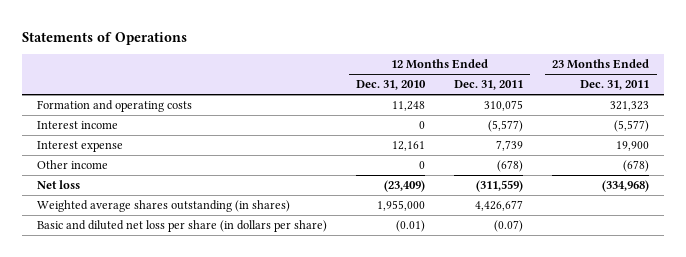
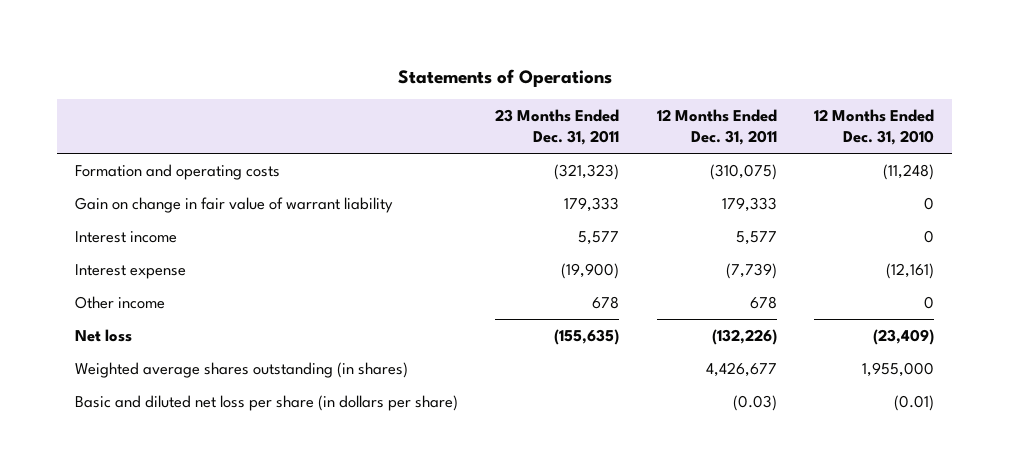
- | 12 Months Ended Dec. 31, 2010 | 12 Months Ended Dec. 31, 2011 | 23 Months Ended Dec. 31, 2011
+ | 23 Months Ended Dec. 31, 2011 | 12 Months Ended Dec. 31, 2011 | 12 Months Ended Dec. 31, 2010
- Formation and operating costs | 11,248 | 310,075 | 321,323
- Interest income | 0 | (5,577) | (5,577)
- Interest expense | 12,161 | 7,739 | 19,900
- Other income | 0 | (678) | (678)
- Net loss | (23,409) | (311,559) | (334,968)
+ Formation and operating costs | (321,323) | (310,075) | (11,248)
+ Gain on change in fair value of warrant liability | 179,333 | 179,333 | 0
+ Interest income | 5,577 | 5,577 | 0
+ Interest expense | (19,900) | (7,739) | (12,161)
+ Other income | 678 | 678 | 0
+ Net loss | (155,635) | (132,226) | (23,409)
- Basic and diluted net loss per share (in dollars per share) | (0.01) | (0.07) |
+ Basic and diluted net loss per share (in dollars per share) | | (0.03) | (0.01)

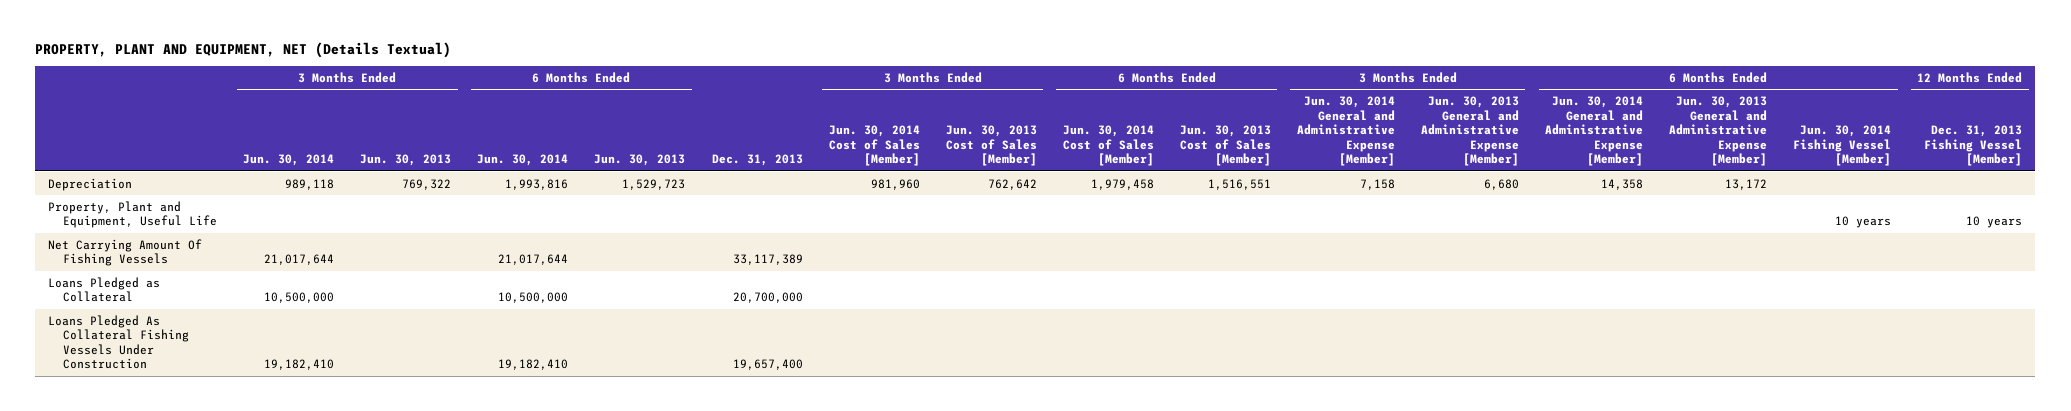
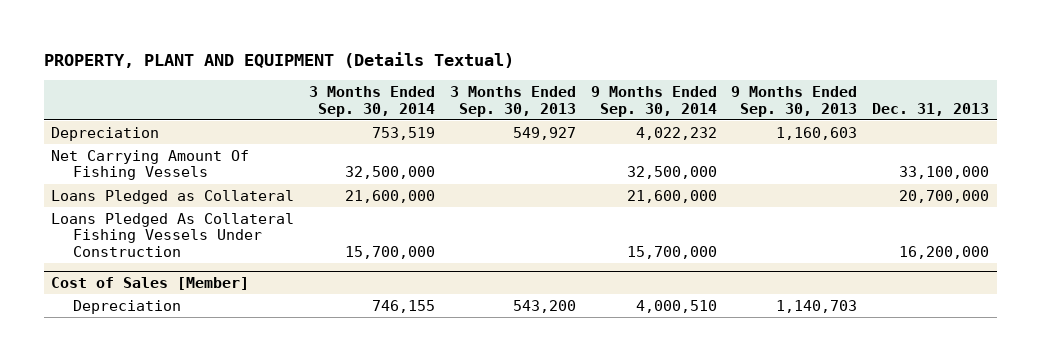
- PROPERTY, PLANT AND EQUIPMENT, NET (Details Textual)
+ PROPERTY, PLANT AND EQUIPMENT (Details Textual)
- | 3 Months Ended Jun. 30, 2014 | 3 Months Ended Jun. 30, 2013 | 6 Months Ended Jun. 30, 2014 | 6 Months Ended Jun. 30, 2013 | Dec. 31, 2013 | 3 Months Ended Jun. 30, 2014 Cost of Sales [Member] | 3 Months Ended Jun. 30, 2013 Cost of Sales [Member] | 6 Months Ended Jun. 30, 2014 Cost of Sales [Member] | 6 Months Ended Jun. 30, 2013 Cost of Sales [Member] | 3 Months Ended Jun. 30, 2014 General and Administrative Expense [Member] | 3 Months Ended Jun. 30, 2013 General and Administrative Expense [Member] | 6 Months Ended Jun. 30, 2014 General and Administrative Expense [Member] | 6 Months Ended Jun. 30, 2013 General and Administrative Expense [Member] | 6 Months Ended Jun. 30, 2014 Fishing Vessel [Member] | 12 Months Ended Dec. 31, 2013 Fishing Vessel [Member]
+ | 3 Months Ended Sep. 30, 2014 | 3 Months Ended Sep. 30, 2013 | 9 Months Ended Sep. 30, 2014 | 9 Months Ended Sep. 30, 2013 | Dec. 31, 2013
- Property, Plant and Equipment, Useful Life | | | | | | | | | | | | | | 10 years | 10 years
- Net Carrying Amount Of Fishing Vessels | 21,017,644 | | 21,017,644 | | 33,117,389 | | | | | | | | | |
+ Net Carrying Amount Of Fishing Vessels | 32,500,000 | | 32,500,000 | | 33,100,000
- Loans Pledged As Collateral Fishing Vessels Under Construction | 19,182,410 | | 19,182,410 | | 19,657,400 | | | | | | | | | |
+ Loans Pledged As Collateral Fishing Vessels Under Construction | 15,700,000 | | 15,700,000 | | 16,200,000
+ Cost of Sales [Member]
+ Depreciation | 746,155 | 543,200 | 4,000,510 | 1,140,703 |

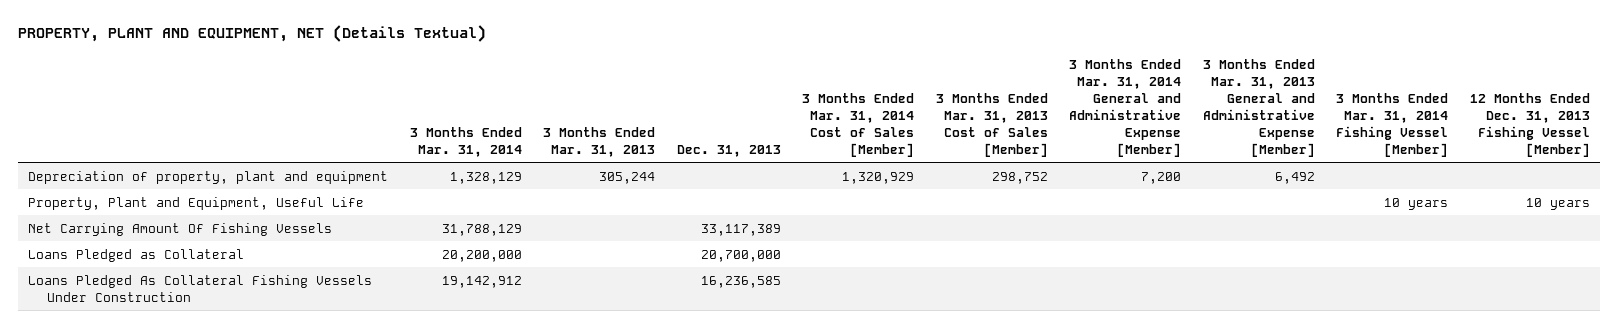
- PROPERTY, PLANT AND EQUIPMENT (Details Textual)
+ PROPERTY, PLANT AND EQUIPMENT, NET (Details Textual)
- | 3 Months Ended Sep. 30, 2014 | 3 Months Ended Sep. 30, 2013 | 9 Months Ended Sep. 30, 2014 | 9 Months Ended Sep. 30, 2013 | Dec. 31, 2013
+ | 3 Months Ended Mar. 31, 2014 | 3 Months Ended Mar. 31, 2013 | Dec. 31, 2013 | 3 Months Ended Mar. 31, 2014 Cost of Sales [Member] | 3 Months Ended Mar. 31, 2013 Cost of Sales [Member] | 3 Months Ended Mar. 31, 2014 General and Administrative Expense [Member] | 3 Months Ended Mar. 31, 2013 General and Administrative Expense [Member] | 3 Months Ended Mar. 31, 2014 Fishing Vessel [Member] | 12 Months Ended Dec. 31, 2013 Fishing Vessel [Member]
- Depreciation | 753,519 | 549,927 | 4,022,232 | 1,160,603 |
- Net Carrying Amount Of Fishing Vessels | 32,500,000 | | 32,500,000 | | 33,100,000
+ Depreciation of property, plant and equipment | 1,328,129 | 305,244 | | 1,320,929 | 298,752 | 7,200 | 6,492 | |
+ Property, Plant and Equipment, Useful Life | | | | | | | | 10 years | 10 years
+ Net Carrying Amount Of Fishing Vessels | 31,788,129 | | 33,117,389 | | | | | |
- Loans Pledged As Collateral Fishing Vessels Under Construction | 15,700,000 | | 15,700,000 | | 16,200,000
- Cost of Sales [Member]
- Depreciation | 746,155 | 543,200 | 4,000,510 | 1,140,703 |
+ Loans Pledged As Collateral Fishing Vessels Under Construction | 19,142,912 | | 16,236,585 | | | | | |

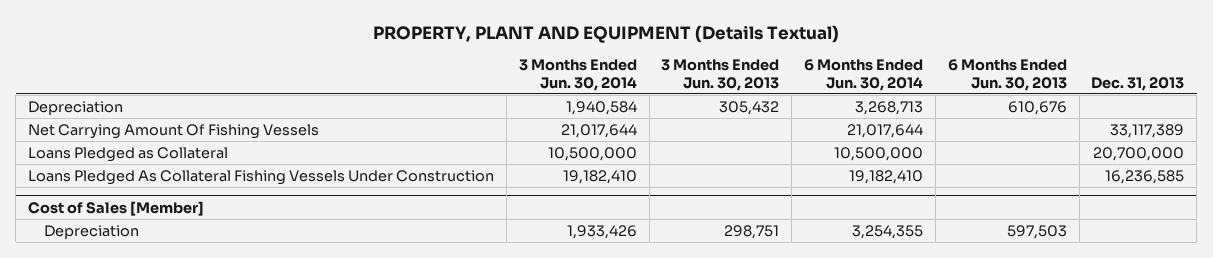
- PROPERTY, PLANT AND EQUIPMENT, NET (Details Textual)
+ PROPERTY, PLANT AND EQUIPMENT (Details Textual)
- | 3 Months Ended Mar. 31, 2014 | 3 Months Ended Mar. 31, 2013 | Dec. 31, 2013 | 3 Months Ended Mar. 31, 2014 Cost of Sales [Member] | 3 Months Ended Mar. 31, 2013 Cost of Sales [Member] | 3 Months Ended Mar. 31, 2014 General and Administrative Expense [Member] | 3 Months Ended Mar. 31, 2013 General and Administrative Expense [Member] | 3 Months Ended Mar. 31, 2014 Fishing Vessel [Member] | 12 Months Ended Dec. 31, 2013 Fishing Vessel [Member]
+ | 3 Months Ended Jun. 30, 2014 | 3 Months Ended Jun. 30, 2013 | 6 Months Ended Jun. 30, 2014 | 6 Months Ended Jun. 30, 2013 | Dec. 31, 2013
- Depreciation of property, plant and equipment | 1,328,129 | 305,244 | | 1,320,929 | 298,752 | 7,200 | 6,492 | |
- Property, Plant and Equipment, Useful Life | | | | | | | | 10 years | 10 years
+ Depreciation | 1,940,584 | 305,432 | 3,268,713 | 610,676 |
+ Cost of Sales [Member]
+ Depreciation | 1,933,426 | 298,751 | 3,254,355 | 597,503 |

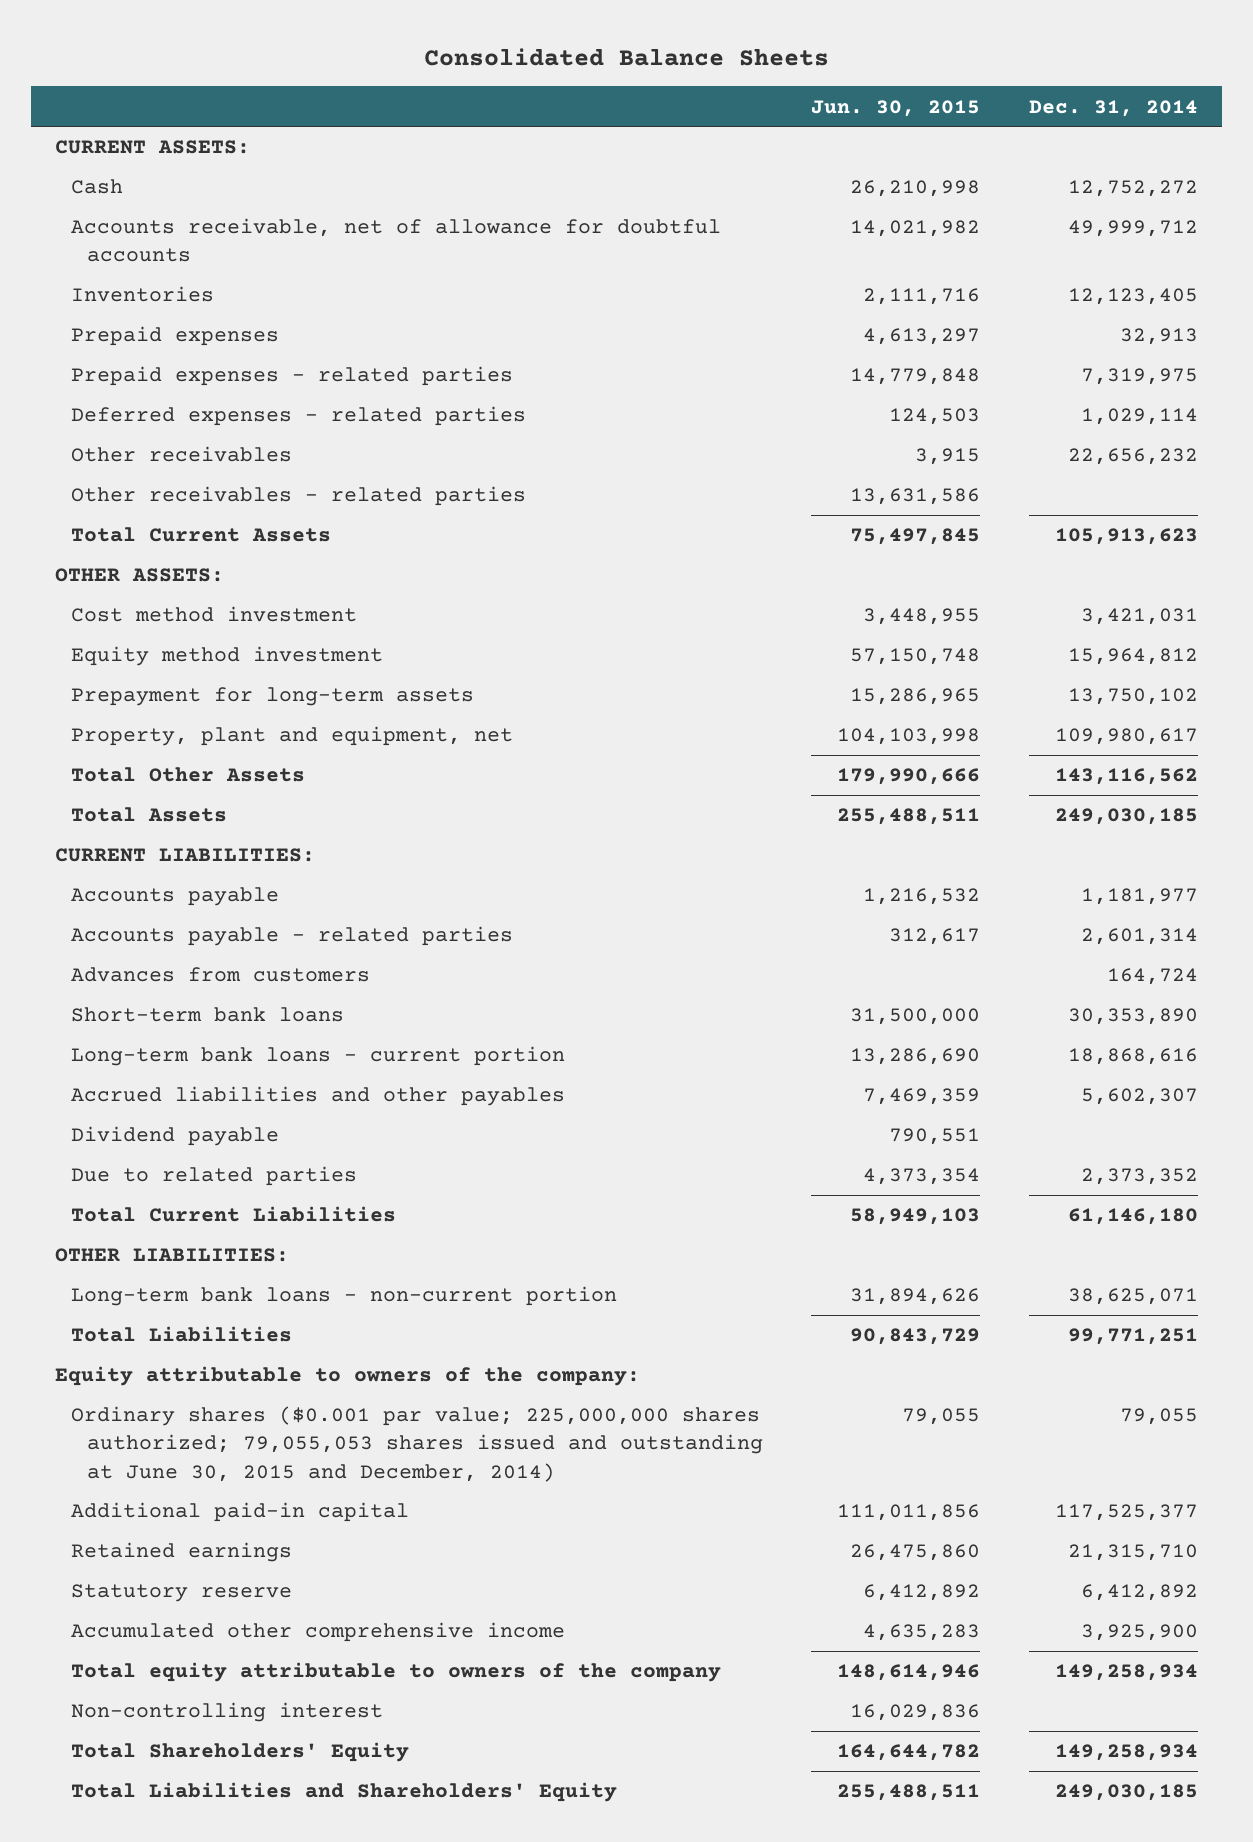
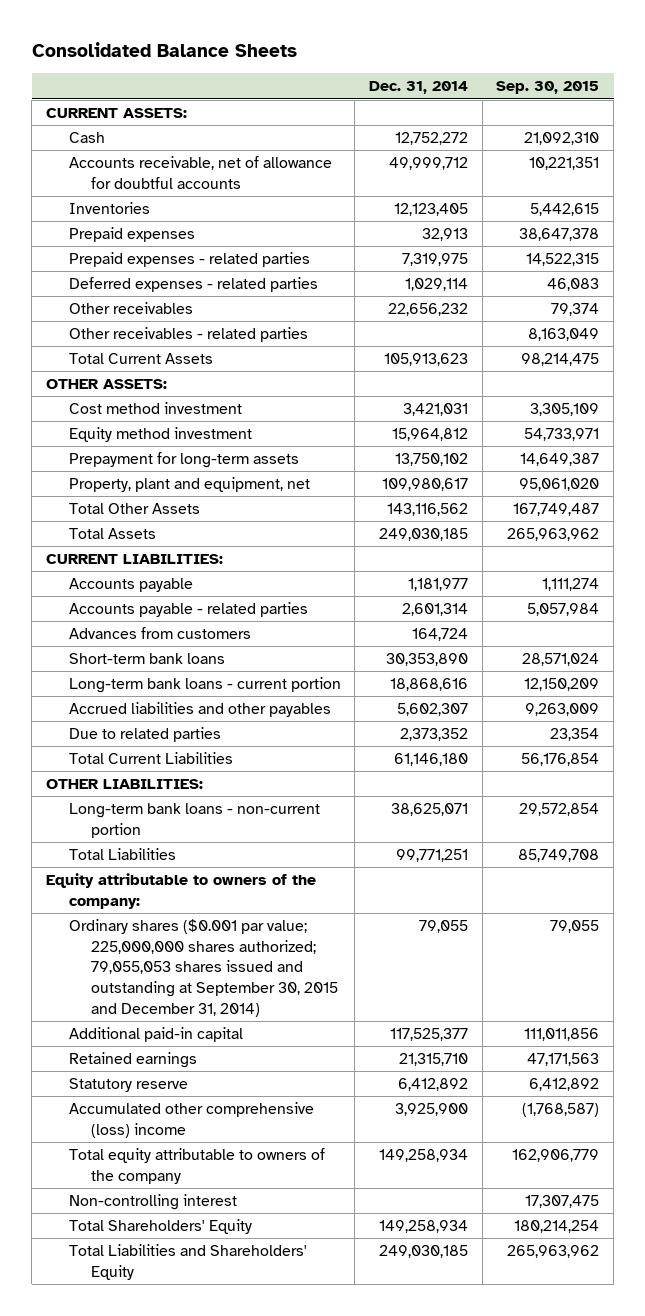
- | Jun. 30, 2015 | Dec. 31, 2014
+ | Dec. 31, 2014 | Sep. 30, 2015
- Dividend payable | 790,551 |
- Ordinary shares ($0.001 par value; 225,000,000 shares authorized; 79,055,053 shares issued and outstanding at June 30, 2015 and December, 2014) | 79,055 | 79,055
+ Ordinary shares ($0.001 par value; 225,000,000 shares authorized; 79,055,053 shares issued and outstanding at September 30, 2015 and December 31, 2014) | 79,055 | 79,055
- Accumulated other comprehensive income | 4,635,283 | 3,925,900
+ Accumulated other comprehensive (loss) income | 3,925,900 | (1,768,587)

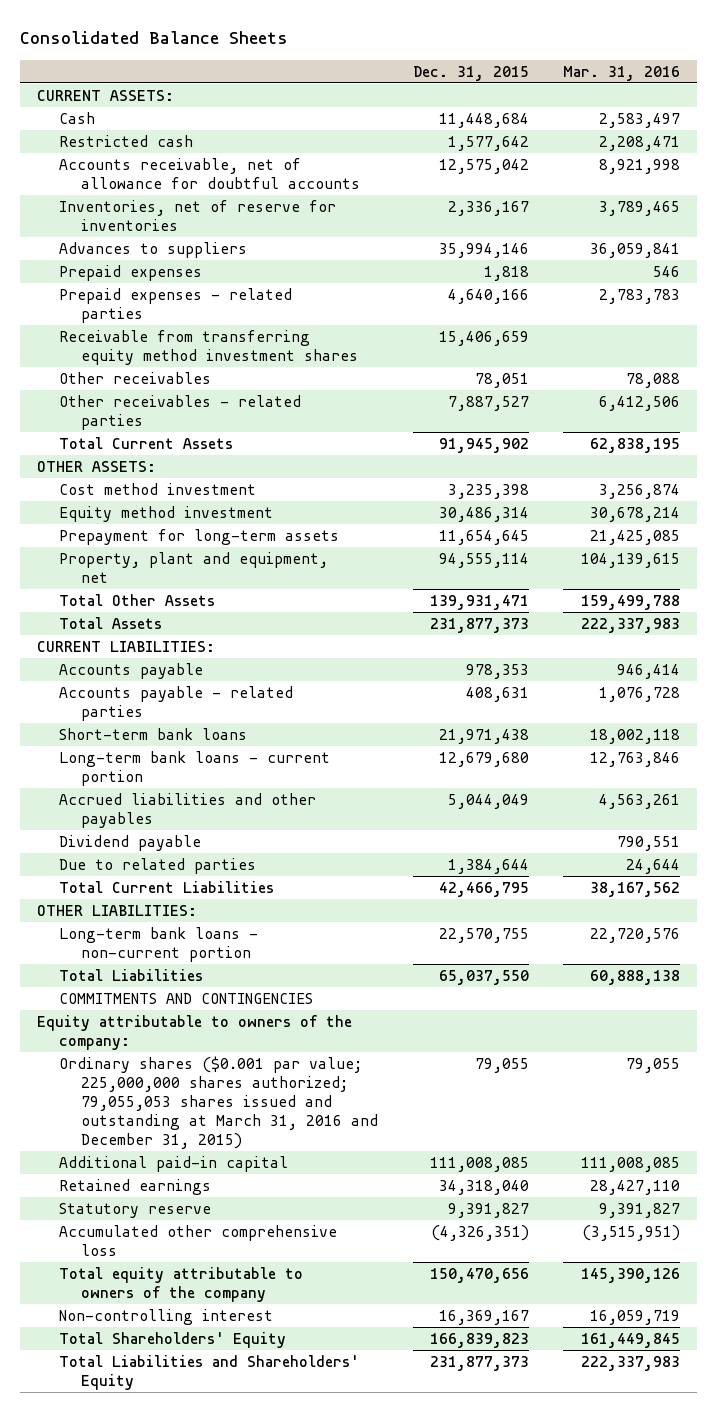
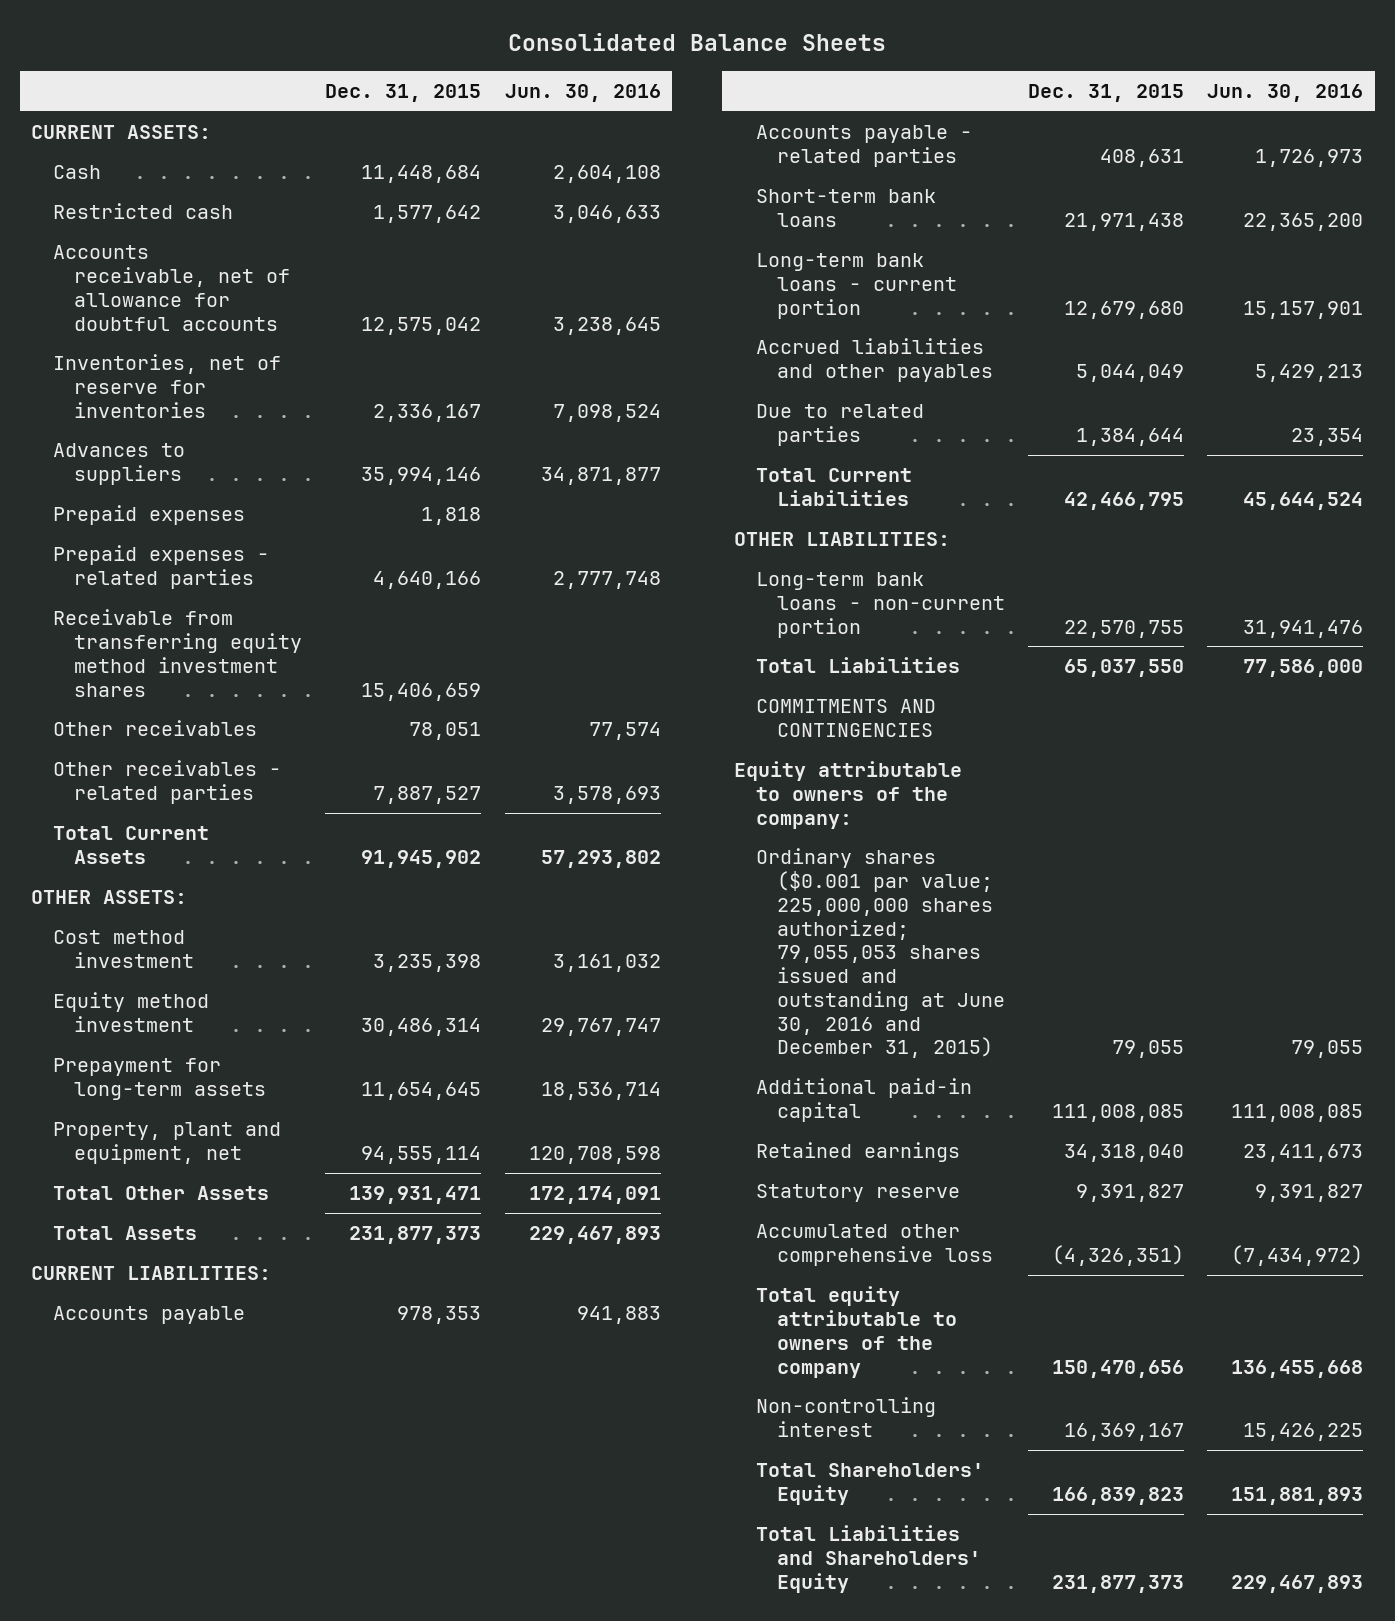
- | Dec. 31, 2015 | Mar. 31, 2016
+ | Dec. 31, 2015 | Jun. 30, 2016
- Dividend payable | | 790,551
- Ordinary shares ($0.001 par value; 225,000,000 shares authorized; 79,055,053 shares issued and outstanding at March 31, 2016 and December 31, 2015) | 79,055 | 79,055
+ Ordinary shares ($0.001 par value; 225,000,000 shares authorized; 79,055,053 shares issued and outstanding at June 30, 2016 and December 31, 2015) | 79,055 | 79,055

